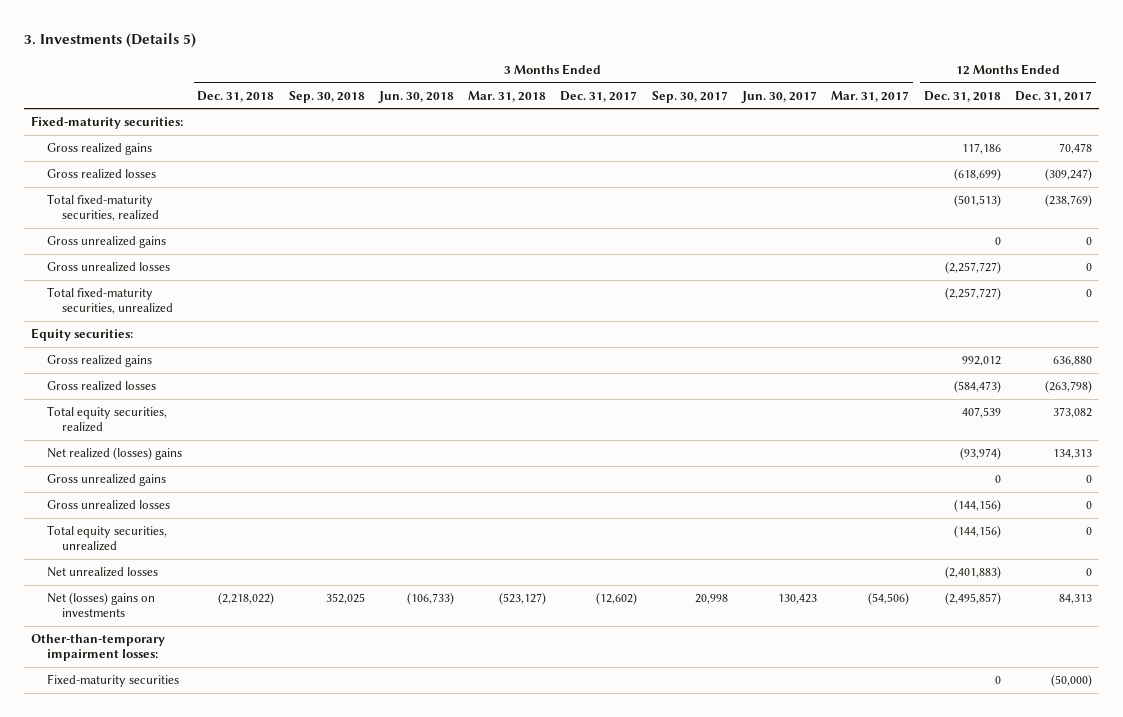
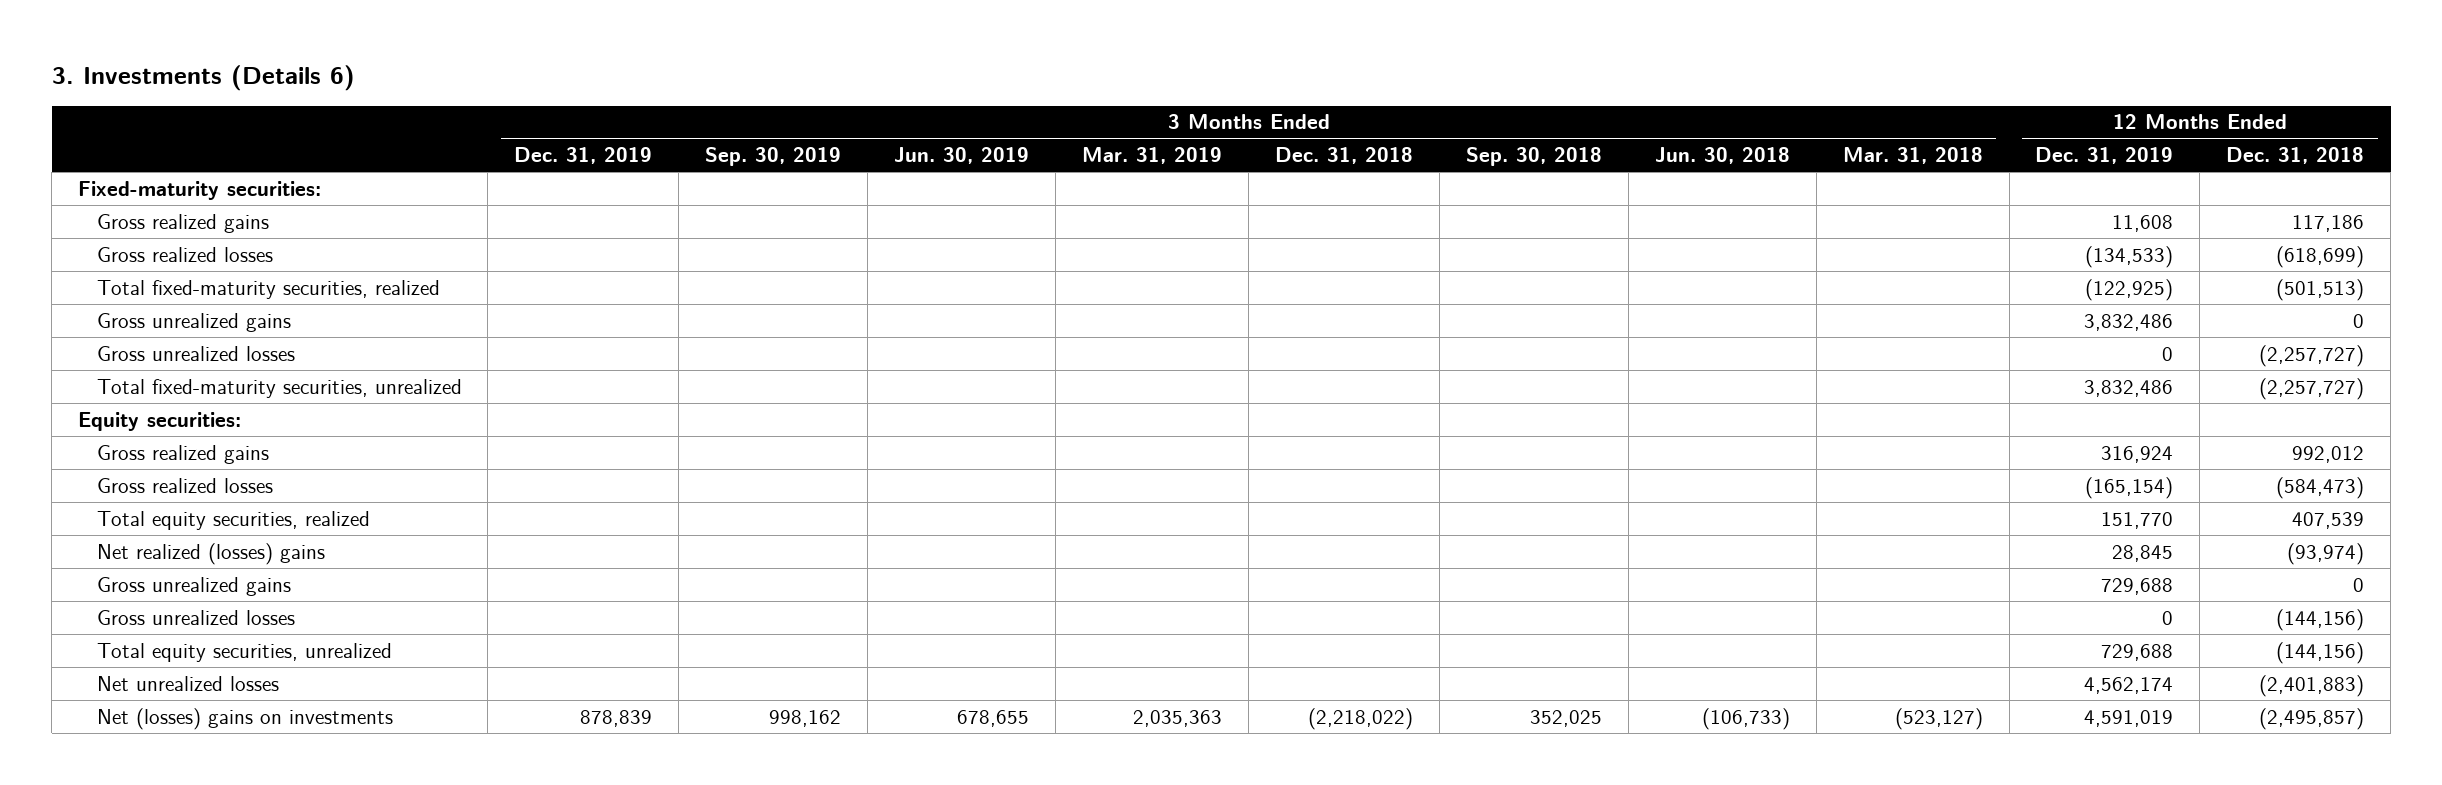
- 3. Investments (Details 5)
+ 3. Investments (Details 6)
- | 3 Months Ended Dec. 31, 2018 | 3 Months Ended Sep. 30, 2018 | 3 Months Ended Jun. 30, 2018 | 3 Months Ended Mar. 31, 2018 | 3 Months Ended Dec. 31, 2017 | 3 Months Ended Sep. 30, 2017 | 3 Months Ended Jun. 30, 2017 | 3 Months Ended Mar. 31, 2017 | 12 Months Ended Dec. 31, 2018 | 12 Months Ended Dec. 31, 2017
+ | 3 Months Ended Dec. 31, 2019 | 3 Months Ended Sep. 30, 2019 | 3 Months Ended Jun. 30, 2019 | 3 Months Ended Mar. 31, 2019 | 3 Months Ended Dec. 31, 2018 | 3 Months Ended Sep. 30, 2018 | 3 Months Ended Jun. 30, 2018 | 3 Months Ended Mar. 31, 2018 | 12 Months Ended Dec. 31, 2019 | 12 Months Ended Dec. 31, 2018
- Other-than-temporary impairment losses:
- Fixed-maturity securities | | | | | | | | | 0 | (50,000)

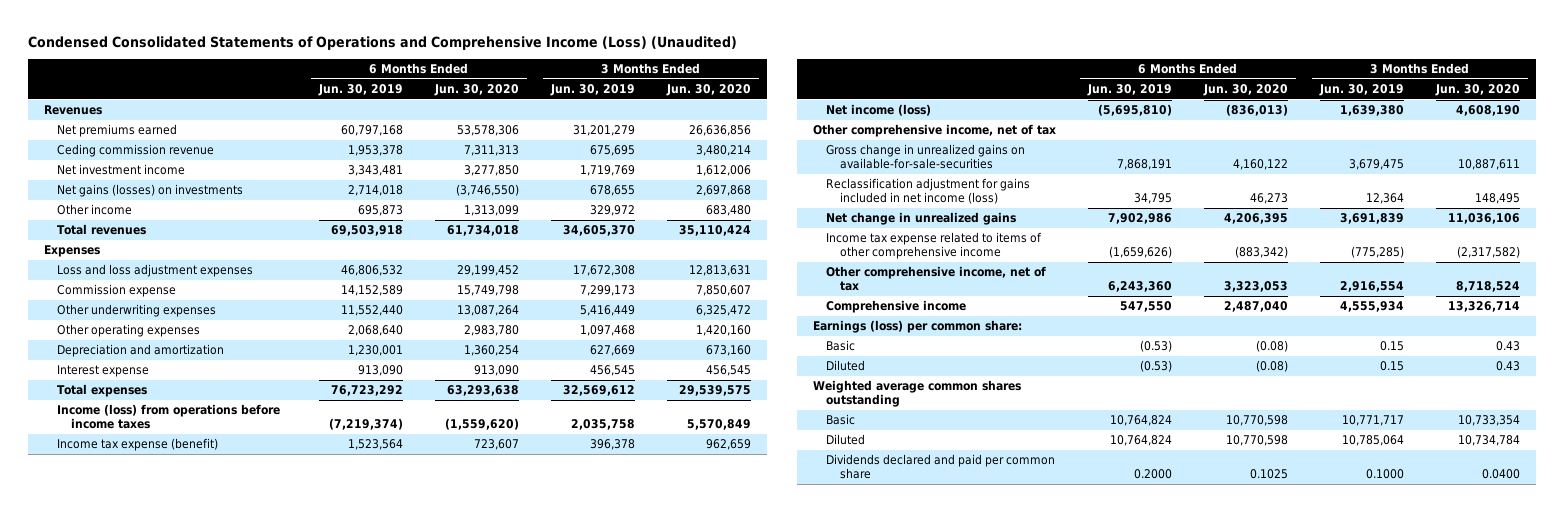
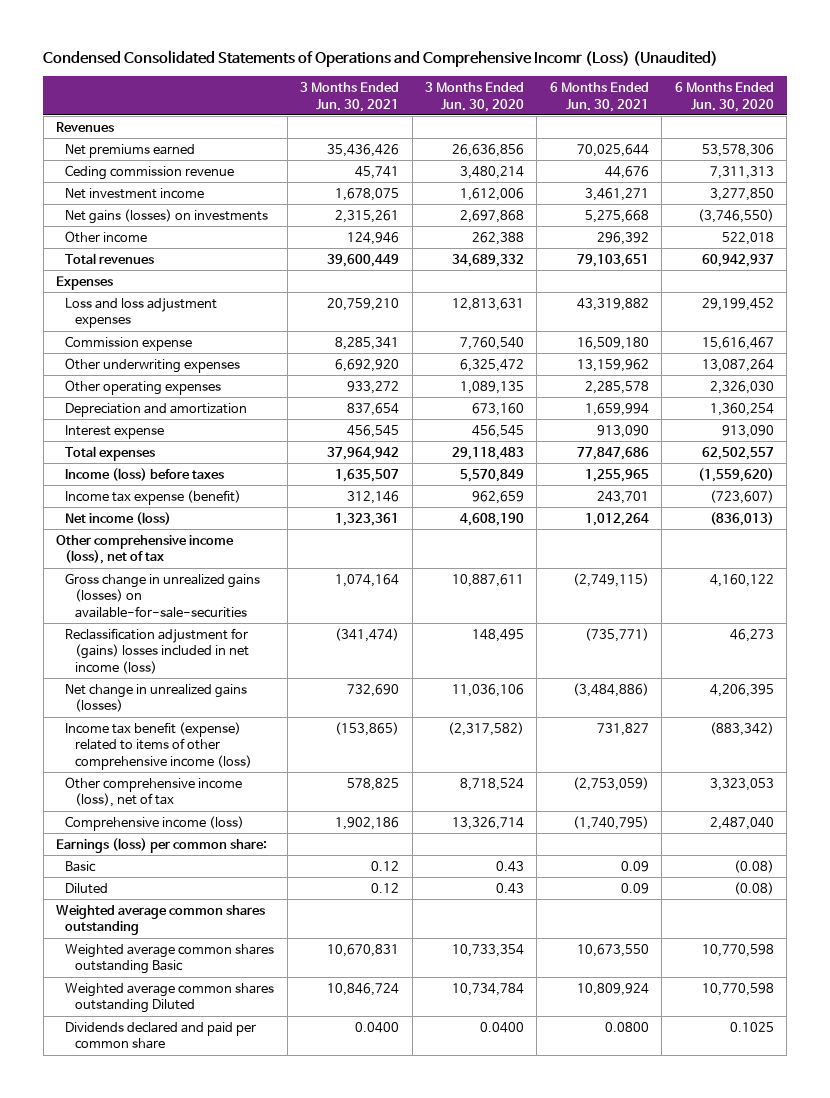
- Condensed Consolidated Statements of Operations and Comprehensive Income (Loss) (Unaudited)
+ Condensed Consolidated Statements of Operations and Comprehensive Incomr (Loss) (Unaudited)
- | 6 Months Ended Jun. 30, 2019 | 6 Months Ended Jun. 30, 2020 | 3 Months Ended Jun. 30, 2019 | 3 Months Ended Jun. 30, 2020
+ | 3 Months Ended Jun. 30, 2021 | 3 Months Ended Jun. 30, 2020 | 6 Months Ended Jun. 30, 2021 | 6 Months Ended Jun. 30, 2020
- Other income | 695,873 | 1,313,099 | 329,972 | 683,480
- Total revenues | 69,503,918 | 61,734,018 | 34,605,370 | 35,110,424
+ Other income | 124,946 | 262,388 | 296,392 | 522,018
+ Total revenues | 39,600,449 | 34,689,332 | 79,103,651 | 60,942,937
- Commission expense | 14,152,589 | 15,749,798 | 7,299,173 | 7,850,607
+ Commission expense | 8,285,341 | 7,760,540 | 16,509,180 | 15,616,467
- Other operating expenses | 2,068,640 | 2,983,780 | 1,097,468 | 1,420,160
+ Other operating expenses | 933,272 | 1,089,135 | 2,285,578 | 2,326,030
- Total expenses | 76,723,292 | 63,293,638 | 32,569,612 | 29,539,575
- Income (loss) from operations before income taxes | (7,219,374) | (1,559,620) | 2,035,758 | 5,570,849
- Income tax expense (benefit) | 1,523,564 | 723,607 | 396,378 | 962,659
+ Total expenses | 37,964,942 | 29,118,483 | 77,847,686 | 62,502,557
+ Income (loss) before taxes | 1,635,507 | 5,570,849 | 1,255,965 | (1,559,620)
+ Income tax expense (benefit) | 312,146 | 962,659 | 243,701 | (723,607)
- Other comprehensive income, net of tax
- Gross change in unrealized gains on available-for-sale-securities | 7,868,191 | 4,160,122 | 3,679,475 | 10,887,611
- Reclassification adjustment for gains included in net income (loss) | 34,795 | 46,273 | 12,364 | 148,495
- Net change in unrealized gains | 7,902,986 | 4,206,395 | 3,691,839 | 11,036,106
- Income tax expense related to items of other comprehensive income | (1,659,626) | (883,342) | (775,285) | (2,317,582)
- Other comprehensive income, net of tax | 6,243,360 | 3,323,053 | 2,916,554 | 8,718,524
- Comprehensive income | 547,550 | 2,487,040 | 4,555,934 | 13,326,714
+ Other comprehensive income (loss), net of tax
+ Gross change in unrealized gains (losses) on available-for-sale-securities | 1,074,164 | 10,887,611 | (2,749,115) | 4,160,122
+ Reclassification adjustment for (gains) losses included in net income (loss) | (341,474) | 148,495 | (735,771) | 46,273
+ Net change in unrealized gains (losses) | 732,690 | 11,036,106 | (3,484,886) | 4,206,395
+ Income tax benefit (expense) related to items of other comprehensive income (loss) | (153,865) | (2,317,582) | 731,827 | (883,342)
+ Other comprehensive income (loss), net of tax | 578,825 | 8,718,524 | (2,753,059) | 3,323,053
+ Comprehensive income (loss) | 1,902,186 | 13,326,714 | (1,740,795) | 2,487,040
- Basic | 10,764,824 | 10,770,598 | 10,771,717 | 10,733,354
- Diluted | 10,764,824 | 10,770,598 | 10,785,064 | 10,734,784
+ Weighted average common shares outstanding Basic | 10,670,831 | 10,733,354 | 10,673,550 | 10,770,598
+ Weighted average common shares outstanding Diluted | 10,846,724 | 10,734,784 | 10,809,924 | 10,770,598

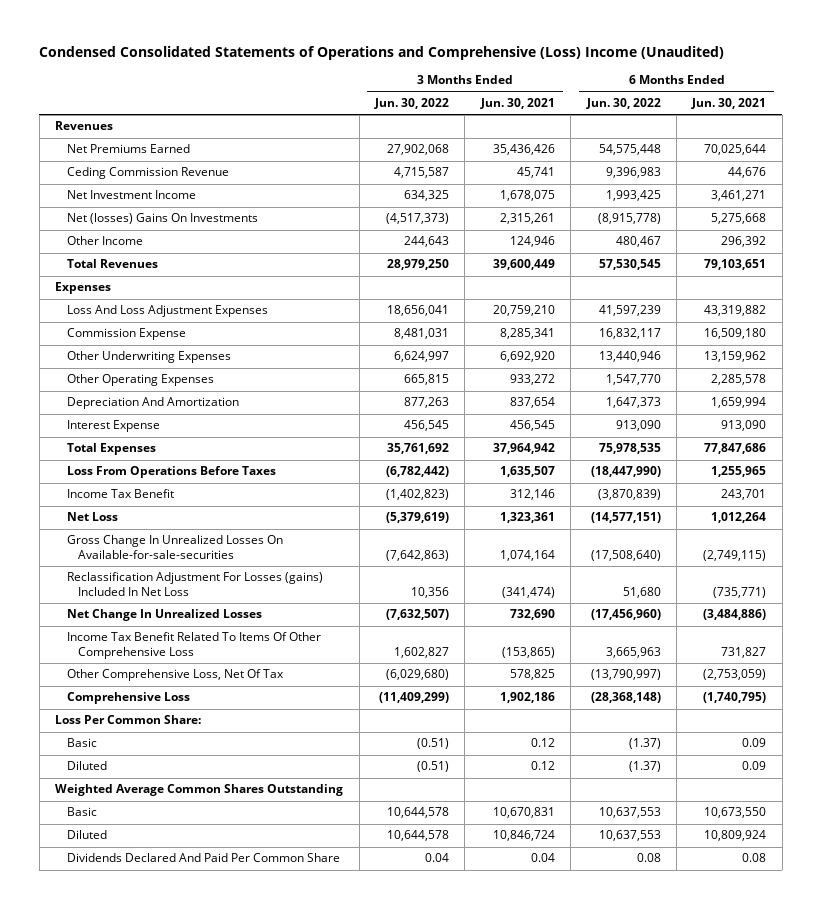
- Condensed Consolidated Statements of Operations and Comprehensive Incomr (Loss) (Unaudited)
+ Condensed Consolidated Statements of Operations and Comprehensive (Loss) Income (Unaudited)
- | 3 Months Ended Jun. 30, 2021 | 3 Months Ended Jun. 30, 2020 | 6 Months Ended Jun. 30, 2021 | 6 Months Ended Jun. 30, 2020
+ | 3 Months Ended Jun. 30, 2022 | 3 Months Ended Jun. 30, 2021 | 6 Months Ended Jun. 30, 2022 | 6 Months Ended Jun. 30, 2021
- Net premiums earned | 35,436,426 | 26,636,856 | 70,025,644 | 53,578,306
- Ceding commission revenue | 45,741 | 3,480,214 | 44,676 | 7,311,313
- Net investment income | 1,678,075 | 1,612,006 | 3,461,271 | 3,277,850
- Net gains (losses) on investments | 2,315,261 | 2,697,868 | 5,275,668 | (3,746,550)
- Other income | 124,946 | 262,388 | 296,392 | 522,018
- Total revenues | 39,600,449 | 34,689,332 | 79,103,651 | 60,942,937
+ Net Premiums Earned | 27,902,068 | 35,436,426 | 54,575,448 | 70,025,644
+ Ceding Commission Revenue | 4,715,587 | 45,741 | 9,396,983 | 44,676
+ Net Investment Income | 634,325 | 1,678,075 | 1,993,425 | 3,461,271
+ Net (losses) Gains On Investments | (4,517,373) | 2,315,261 | (8,915,778) | 5,275,668
+ Other Income | 244,643 | 124,946 | 480,467 | 296,392
+ Total Revenues | 28,979,250 | 39,600,449 | 57,530,545 | 79,103,651
- Loss and loss adjustment expenses | 20,759,210 | 12,813,631 | 43,319,882 | 29,199,452
- Commission expense | 8,285,341 | 7,760,540 | 16,509,180 | 15,616,467
- Other underwriting expenses | 6,692,920 | 6,325,472 | 13,159,962 | 13,087,264
- Other operating expenses | 933,272 | 1,089,135 | 2,285,578 | 2,326,030
- Depreciation and amortization | 837,654 | 673,160 | 1,659,994 | 1,360,254
- Interest expense | 456,545 | 456,545 | 913,090 | 913,090
- Total expenses | 37,964,942 | 29,118,483 | 77,847,686 | 62,502,557
- Income (loss) before taxes | 1,635,507 | 5,570,849 | 1,255,965 | (1,559,620)
- Income tax expense (benefit) | 312,146 | 962,659 | 243,701 | (723,607)
- Net income (loss) | 1,323,361 | 4,608,190 | 1,012,264 | (836,013)
- Other comprehensive income (loss), net of tax
- Gross change in unrealized gains (losses) on available-for-sale-securities | 1,074,164 | 10,887,611 | (2,749,115) | 4,160,122
- Reclassification adjustment for (gains) losses included in net income (loss) | (341,474) | 148,495 | (735,771) | 46,273
- Net change in unrealized gains (losses) | 732,690 | 11,036,106 | (3,484,886) | 4,206,395
- Income tax benefit (expense) related to items of other comprehensive income (loss) | (153,865) | (2,317,582) | 731,827 | (883,342)
- Other comprehensive income (loss), net of tax | 578,825 | 8,718,524 | (2,753,059) | 3,323,053
- Comprehensive income (loss) | 1,902,186 | 13,326,714 | (1,740,795) | 2,487,040
- Earnings (loss) per common share:
+ Loss And Loss Adjustment Expenses | 18,656,041 | 20,759,210 | 41,597,239 | 43,319,882
+ Commission Expense | 8,481,031 | 8,285,341 | 16,832,117 | 16,509,180
+ Other Underwriting Expenses | 6,624,997 | 6,692,920 | 13,440,946 | 13,159,962
+ Other Operating Expenses | 665,815 | 933,272 | 1,547,770 | 2,285,578
+ Depreciation And Amortization | 877,263 | 837,654 | 1,647,373 | 1,659,994
+ Interest Expense | 456,545 | 456,545 | 913,090 | 913,090
+ Total Expenses | 35,761,692 | 37,964,942 | 75,978,535 | 77,847,686
+ Loss From Operations Before Taxes | (6,782,442) | 1,635,507 | (18,447,990) | 1,255,965
+ Income Tax Benefit | (1,402,823) | 312,146 | (3,870,839) | 243,701
+ Net Loss | (5,379,619) | 1,323,361 | (14,577,151) | 1,012,264
+ Gross Change In Unrealized Losses On Available-for-sale-securities | (7,642,863) | 1,074,164 | (17,508,640) | (2,749,115)
+ Reclassification Adjustment For Losses (gains) Included In Net Loss | 10,356 | (341,474) | 51,680 | (735,771)
+ Net Change In Unrealized Losses | (7,632,507) | 732,690 | (17,456,960) | (3,484,886)
+ Income Tax Benefit Related To Items Of Other Comprehensive Loss | 1,602,827 | (153,865) | 3,665,963 | 731,827
+ Other Comprehensive Loss, Net Of Tax | (6,029,680) | 578,825 | (13,790,997) | (2,753,059)
+ Comprehensive Loss | (11,409,299) | 1,902,186 | (28,368,148) | (1,740,795)
+ Loss Per Common Share:
- Weighted average common shares outstanding
- Weighted average common shares outstanding Basic | 10,670,831 | 10,733,354 | 10,673,550 | 10,770,598
- Weighted average common shares outstanding Diluted | 10,846,724 | 10,734,784 | 10,809,924 | 10,770,598
- Dividends declared and paid per common share | 0.0400 | 0.0400 | 0.0800 | 0.1025
+ Weighted Average Common Shares Outstanding
+ Basic | 10,644,578 | 10,670,831 | 10,637,553 | 10,673,550
+ Diluted | 10,644,578 | 10,846,724 | 10,637,553 | 10,809,924
+ Dividends Declared And Paid Per Common Share | 0.04 | 0.04 | 0.08 | 0.08

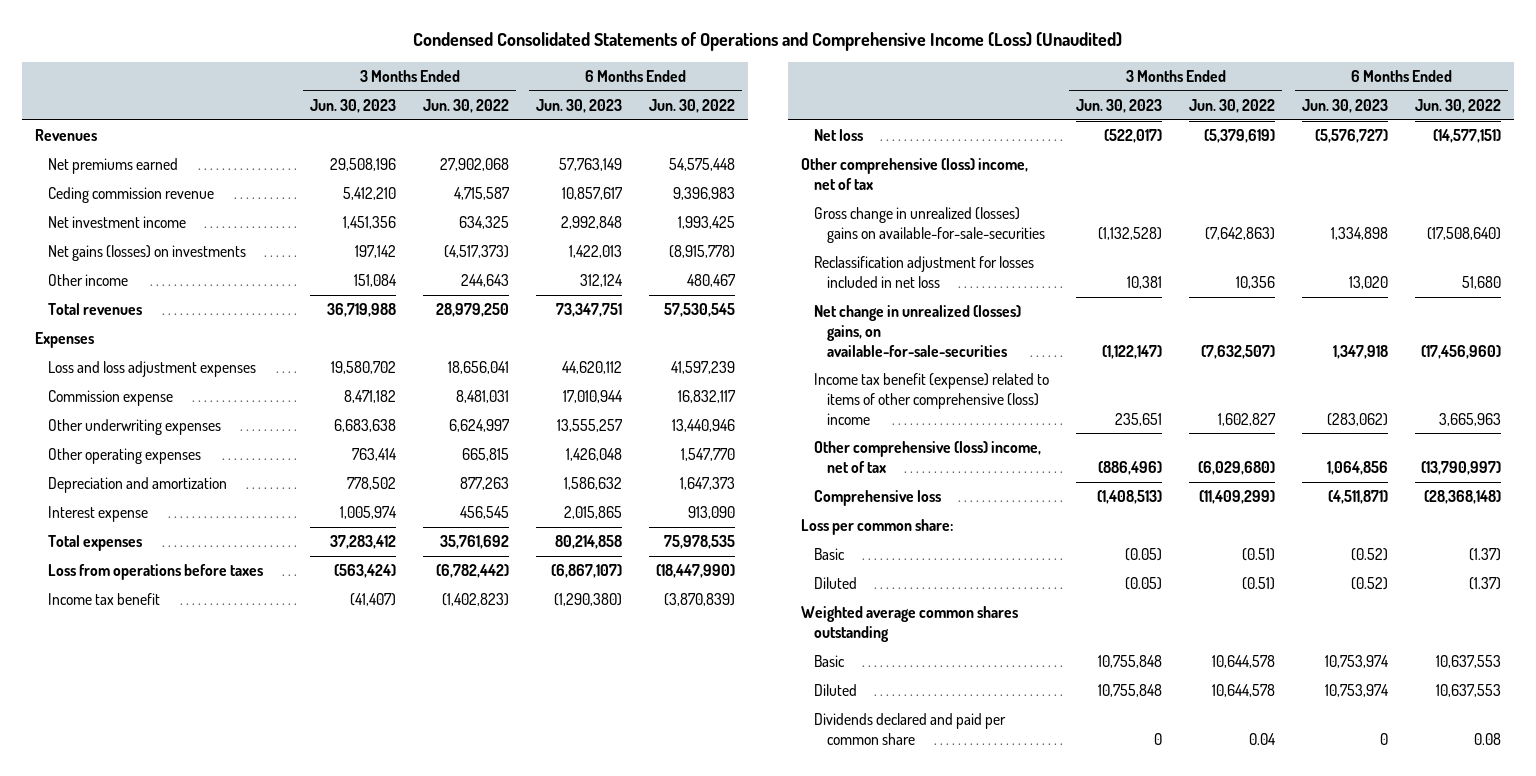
- Condensed Consolidated Statements of Operations and Comprehensive (Loss) Income (Unaudited)
+ Condensed Consolidated Statements of Operations and Comprehensive Income (Loss) (Unaudited)
- | 3 Months Ended Jun. 30, 2022 | 3 Months Ended Jun. 30, 2021 | 6 Months Ended Jun. 30, 2022 | 6 Months Ended Jun. 30, 2021
+ | 3 Months Ended Jun. 30, 2023 | 3 Months Ended Jun. 30, 2022 | 6 Months Ended Jun. 30, 2023 | 6 Months Ended Jun. 30, 2022
- Net Premiums Earned | 27,902,068 | 35,436,426 | 54,575,448 | 70,025,644
- Ceding Commission Revenue | 4,715,587 | 45,741 | 9,396,983 | 44,676
- Net Investment Income | 634,325 | 1,678,075 | 1,993,425 | 3,461,271
- Net (losses) Gains On Investments | (4,517,373) | 2,315,261 | (8,915,778) | 5,275,668
- Other Income | 244,643 | 124,946 | 480,467 | 296,392
- Total Revenues | 28,979,250 | 39,600,449 | 57,530,545 | 79,103,651
+ Net premiums earned | 29,508,196 | 27,902,068 | 57,763,149 | 54,575,448
+ Ceding commission revenue | 5,412,210 | 4,715,587 | 10,857,617 | 9,396,983
+ Net investment income | 1,451,356 | 634,325 | 2,992,848 | 1,993,425
+ Net gains (losses) on investments | 197,142 | (4,517,373) | 1,422,013 | (8,915,778)
+ Other income | 151,084 | 244,643 | 312,124 | 480,467
+ Total revenues | 36,719,988 | 28,979,250 | 73,347,751 | 57,530,545
- Loss And Loss Adjustment Expenses | 18,656,041 | 20,759,210 | 41,597,239 | 43,319,882
- Commission Expense | 8,481,031 | 8,285,341 | 16,832,117 | 16,509,180
- Other Underwriting Expenses | 6,624,997 | 6,692,920 | 13,440,946 | 13,159,962
- Other Operating Expenses | 665,815 | 933,272 | 1,547,770 | 2,285,578
- Depreciation And Amortization | 877,263 | 837,654 | 1,647,373 | 1,659,994
- Interest Expense | 456,545 | 456,545 | 913,090 | 913,090
- Total Expenses | 35,761,692 | 37,964,942 | 75,978,535 | 77,847,686
- Loss From Operations Before Taxes | (6,782,442) | 1,635,507 | (18,447,990) | 1,255,965
- Income Tax Benefit | (1,402,823) | 312,146 | (3,870,839) | 243,701
- Net Loss | (5,379,619) | 1,323,361 | (14,577,151) | 1,012,264
- Gross Change In Unrealized Losses On Available-for-sale-securities | (7,642,863) | 1,074,164 | (17,508,640) | (2,749,115)
- Reclassification Adjustment For Losses (gains) Included In Net Loss | 10,356 | (341,474) | 51,680 | (735,771)
- Net Change In Unrealized Losses | (7,632,507) | 732,690 | (17,456,960) | (3,484,886)
- Income Tax Benefit Related To Items Of Other Comprehensive Loss | 1,602,827 | (153,865) | 3,665,963 | 731,827
- Other Comprehensive Loss, Net Of Tax | (6,029,680) | 578,825 | (13,790,997) | (2,753,059)
- Comprehensive Loss | (11,409,299) | 1,902,186 | (28,368,148) | (1,740,795)
- Loss Per Common Share:
+ Loss and loss adjustment expenses | 19,580,702 | 18,656,041 | 44,620,112 | 41,597,239
+ Commission expense | 8,471,182 | 8,481,031 | 17,010,944 | 16,832,117
+ Other underwriting expenses | 6,683,638 | 6,624,997 | 13,555,257 | 13,440,946
+ Other operating expenses | 763,414 | 665,815 | 1,426,048 | 1,547,770
+ Depreciation and amortization | 778,502 | 877,263 | 1,586,632 | 1,647,373
+ Interest expense | 1,005,974 | 456,545 | 2,015,865 | 913,090
+ Total expenses | 37,283,412 | 35,761,692 | 80,214,858 | 75,978,535
+ Loss from operations before taxes | (563,424) | (6,782,442) | (6,867,107) | (18,447,990)
+ Income tax benefit | (41,407) | (1,402,823) | (1,290,380) | (3,870,839)
+ Net loss | (522,017) | (5,379,619) | (5,576,727) | (14,577,151)
+ Other comprehensive (loss) income, net of tax
+ Gross change in unrealized (losses) gains on available-for-sale-securities | (1,132,528) | (7,642,863) | 1,334,898 | (17,508,640)
+ Reclassification adjustment for losses included in net loss | 10,381 | 10,356 | 13,020 | 51,680
+ Net change in unrealized (losses) gains, on available-for-sale-securities | (1,122,147) | (7,632,507) | 1,347,918 | (17,456,960)
+ Income tax benefit (expense) related to items of other comprehensive (loss) income | 235,651 | 1,602,827 | (283,062) | 3,665,963
+ Other comprehensive (loss) income, net of tax | (886,496) | (6,029,680) | 1,064,856 | (13,790,997)
+ Comprehensive loss | (1,408,513) | (11,409,299) | (4,511,871) | (28,368,148)
+ Loss per common share:
- Weighted Average Common Shares Outstanding
+ Weighted average common shares outstanding
- Dividends Declared And Paid Per Common Share | 0.04 | 0.04 | 0.08 | 0.08
+ Dividends declared and paid per common share | 0 | 0.04 | 0 | 0.08

